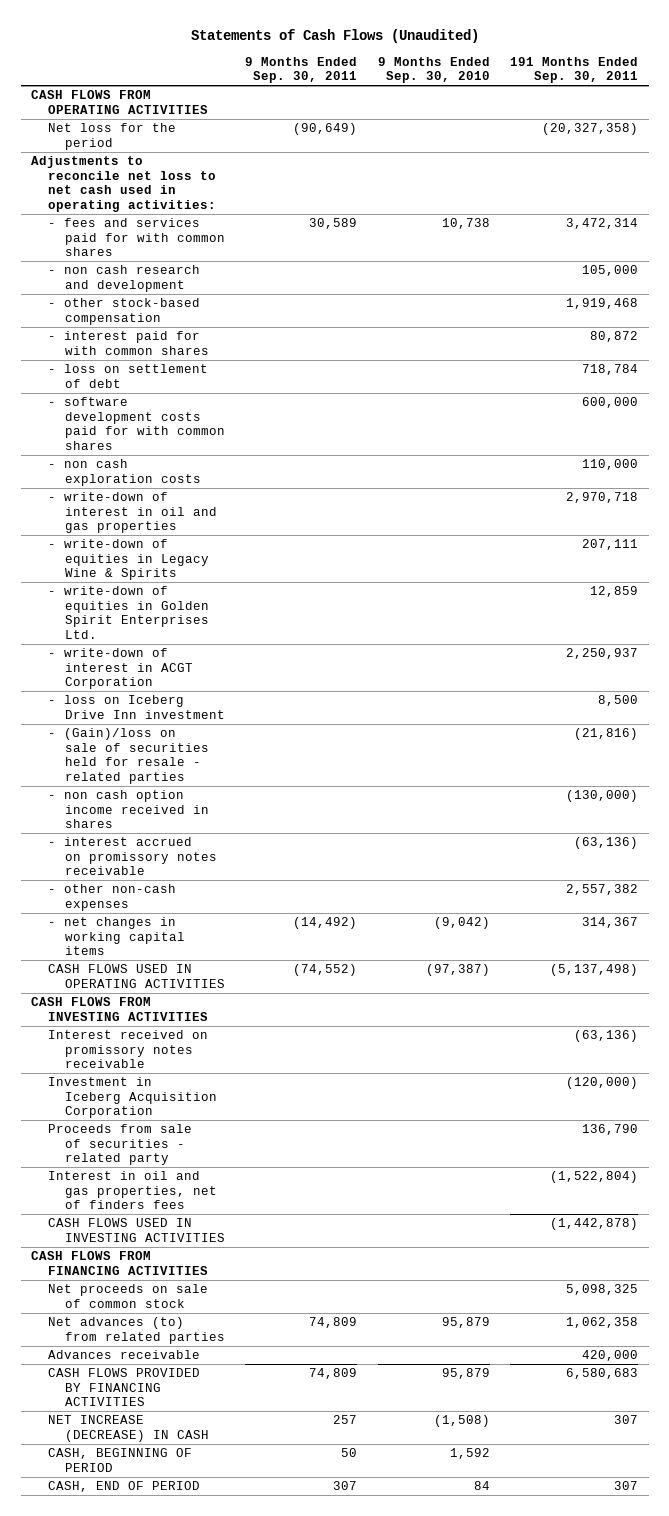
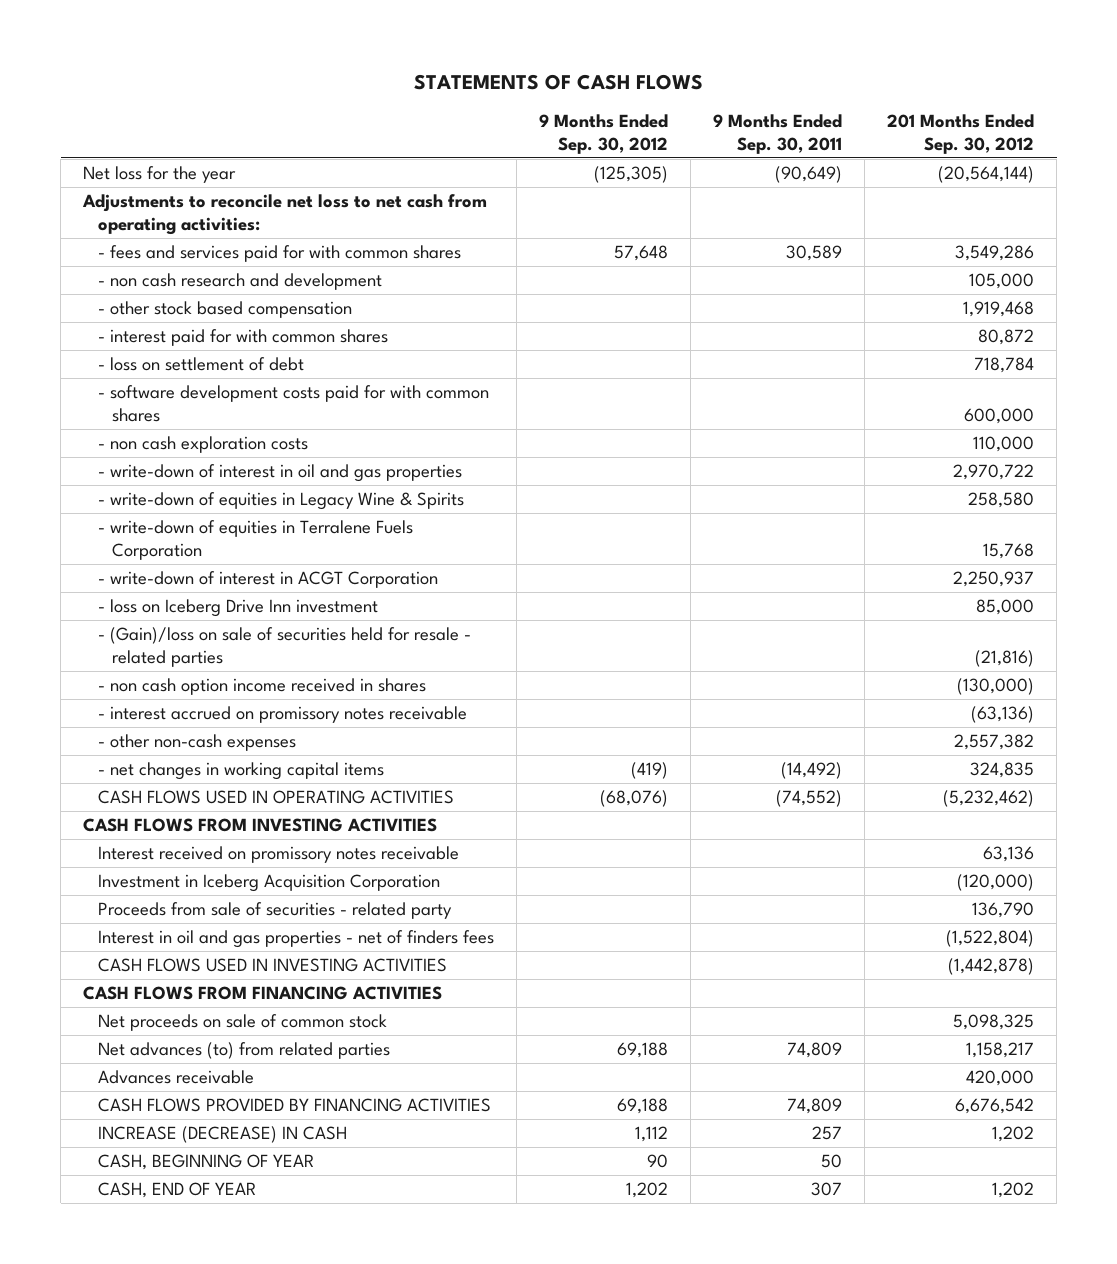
- Statements of Cash Flows (Unaudited)
+ STATEMENTS OF CASH FLOWS
- | 9 Months Ended Sep. 30, 2011 | 9 Months Ended Sep. 30, 2010 | 191 Months Ended Sep. 30, 2011
+ | 9 Months Ended Sep. 30, 2012 | 9 Months Ended Sep. 30, 2011 | 201 Months Ended Sep. 30, 2012
- CASH FLOWS FROM OPERATING ACTIVITIES
- Net loss for the period | (90,649) | | (20,327,358)
- Adjustments to reconcile net loss to net cash used in operating activities:
+ Net loss for the year | (125,305) | (90,649) | (20,564,144)
+ Adjustments to reconcile net loss to net cash from operating activities:
- - other stock-based compensation | | | 1,919,468
+ - other stock based compensation | | | 1,919,468
- - write-down of equities in Golden Spirit Enterprises Ltd. | | | 12,859
+ - write-down of equities in Terralene Fuels Corporation | | | 15,768
- Interest in oil and gas properties, net of finders fees | | | (1,522,804)
+ Interest in oil and gas properties - net of finders fees | | | (1,522,804)
- NET INCREASE (DECREASE) IN CASH | 257 | (1,508) | 307
- CASH, BEGINNING OF PERIOD | 50 | 1,592 |
- CASH, END OF PERIOD | 307 | 84 | 307
+ INCREASE (DECREASE) IN CASH | 1,112 | 257 | 1,202
+ CASH, BEGINNING OF YEAR | 90 | 50 |
+ CASH, END OF YEAR | 1,202 | 307 | 1,202

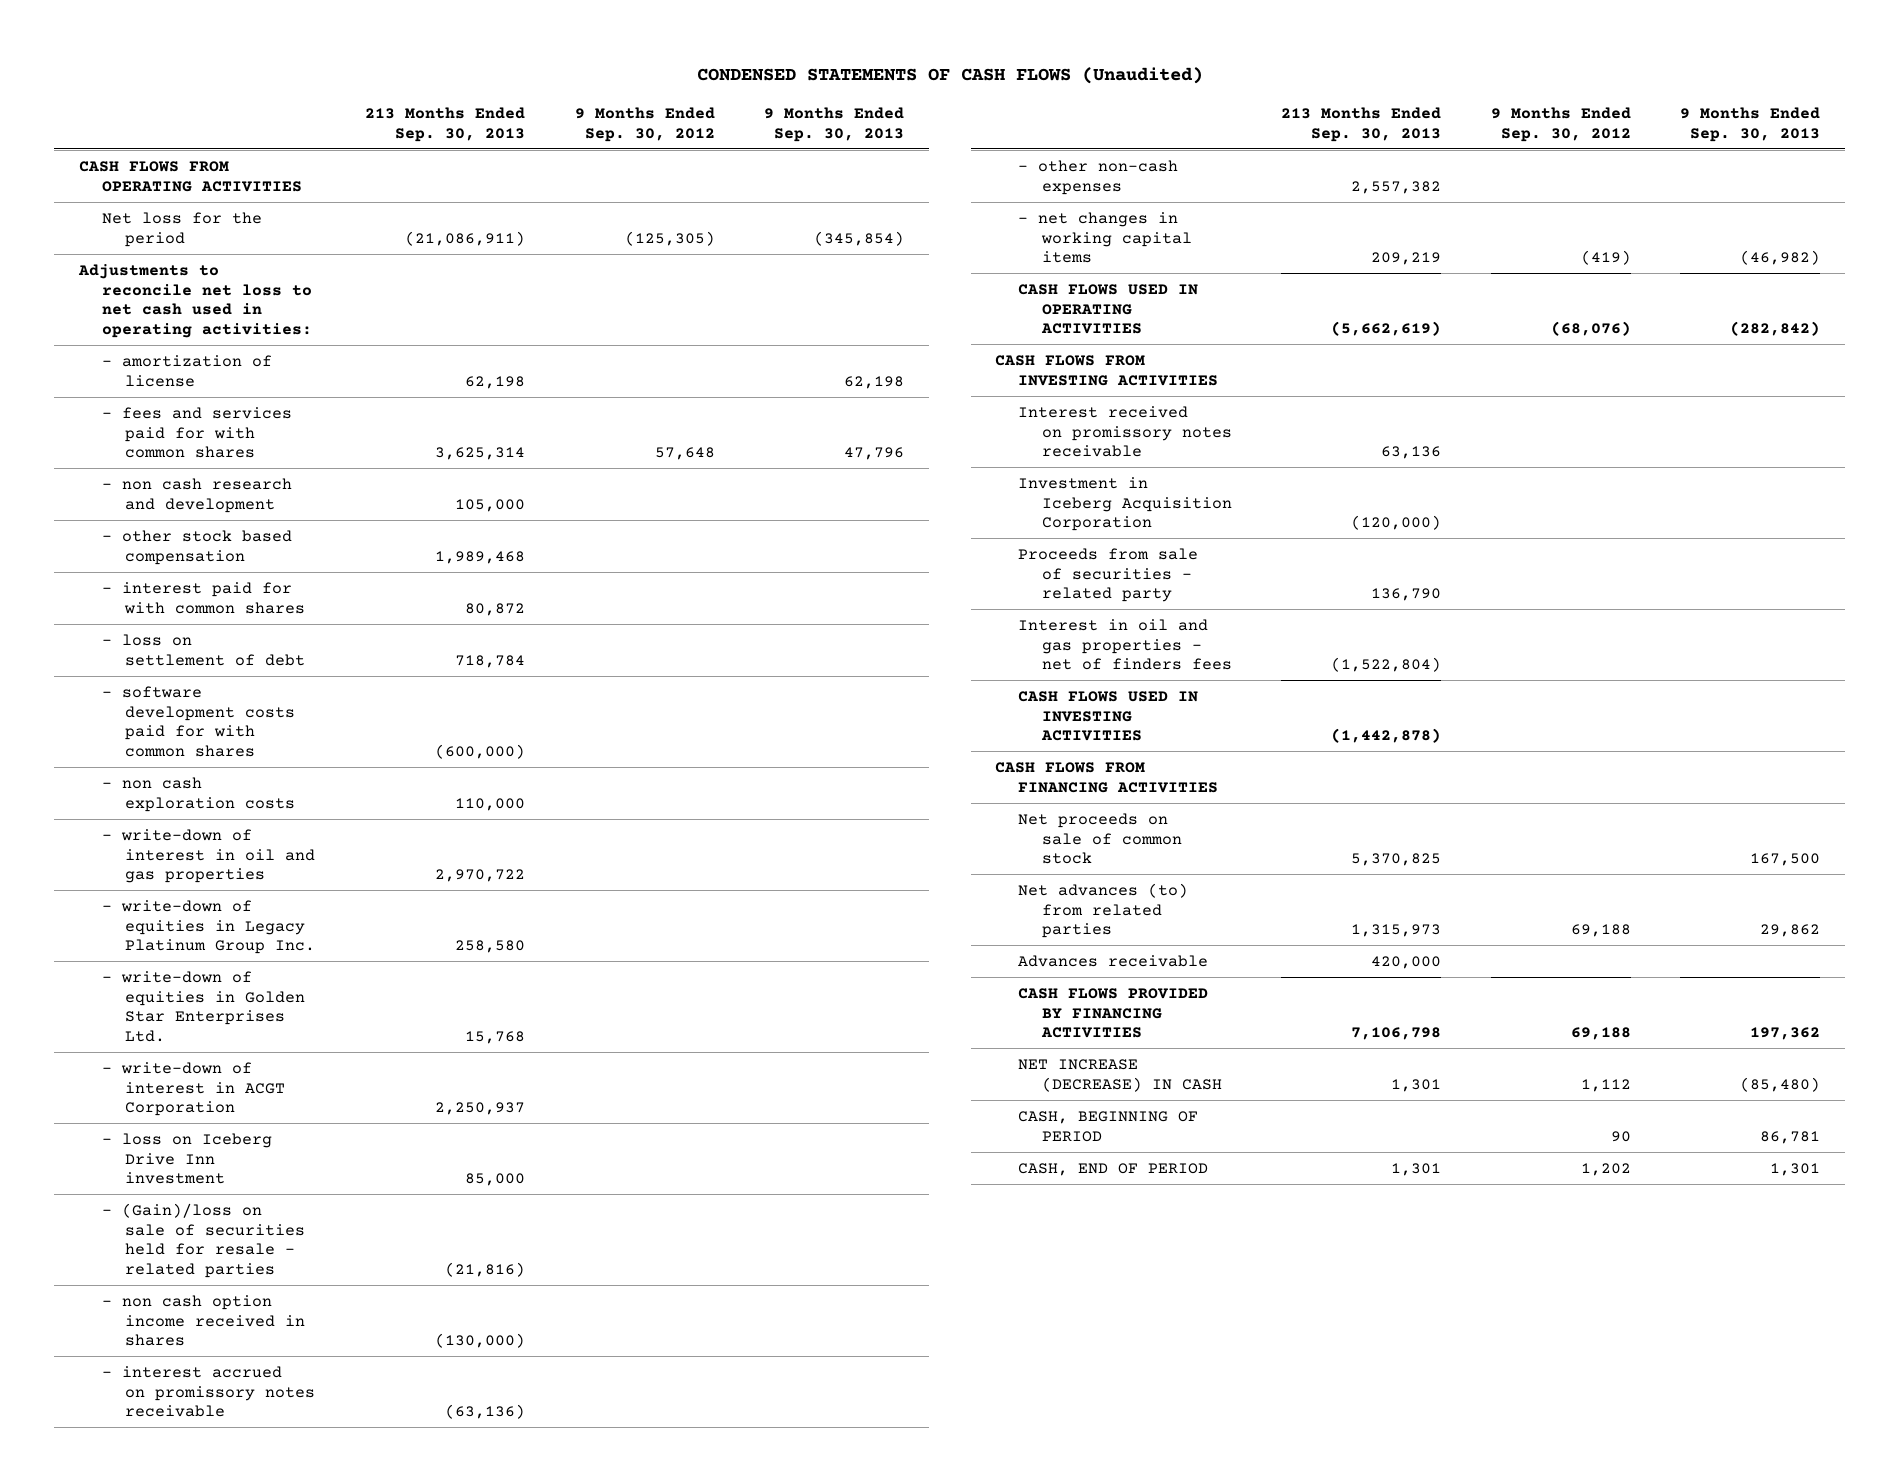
- STATEMENTS OF CASH FLOWS
+ CONDENSED STATEMENTS OF CASH FLOWS (Unaudited)
- | 9 Months Ended Sep. 30, 2012 | 9 Months Ended Sep. 30, 2011 | 201 Months Ended Sep. 30, 2012
+ | 213 Months Ended Sep. 30, 2013 | 9 Months Ended Sep. 30, 2012 | 9 Months Ended Sep. 30, 2013
- Net loss for the year | (125,305) | (90,649) | (20,564,144)
- Adjustments to reconcile net loss to net cash from operating activities:
+ CASH FLOWS FROM OPERATING ACTIVITIES
+ Net loss for the period | (21,086,911) | (125,305) | (345,854)
+ Adjustments to reconcile net loss to net cash used in operating activities:
+ - amortization of license | 62,198 | | 62,198
- - write-down of equities in Legacy Wine & Spirits | | | 258,580
- - write-down of equities in Terralene Fuels Corporation | | | 15,768
+ - write-down of equities in Legacy Platinum Group Inc. | 258,580 | |
+ - write-down of equities in Golden Star Enterprises Ltd. | 15,768 | |
- INCREASE (DECREASE) IN CASH | 1,112 | 257 | 1,202
- CASH, BEGINNING OF YEAR | 90 | 50 |
- CASH, END OF YEAR | 1,202 | 307 | 1,202
+ NET INCREASE (DECREASE) IN CASH | 1,301 | 1,112 | (85,480)
+ CASH, BEGINNING OF PERIOD | | 90 | 86,781
+ CASH, END OF PERIOD | 1,301 | 1,202 | 1,301

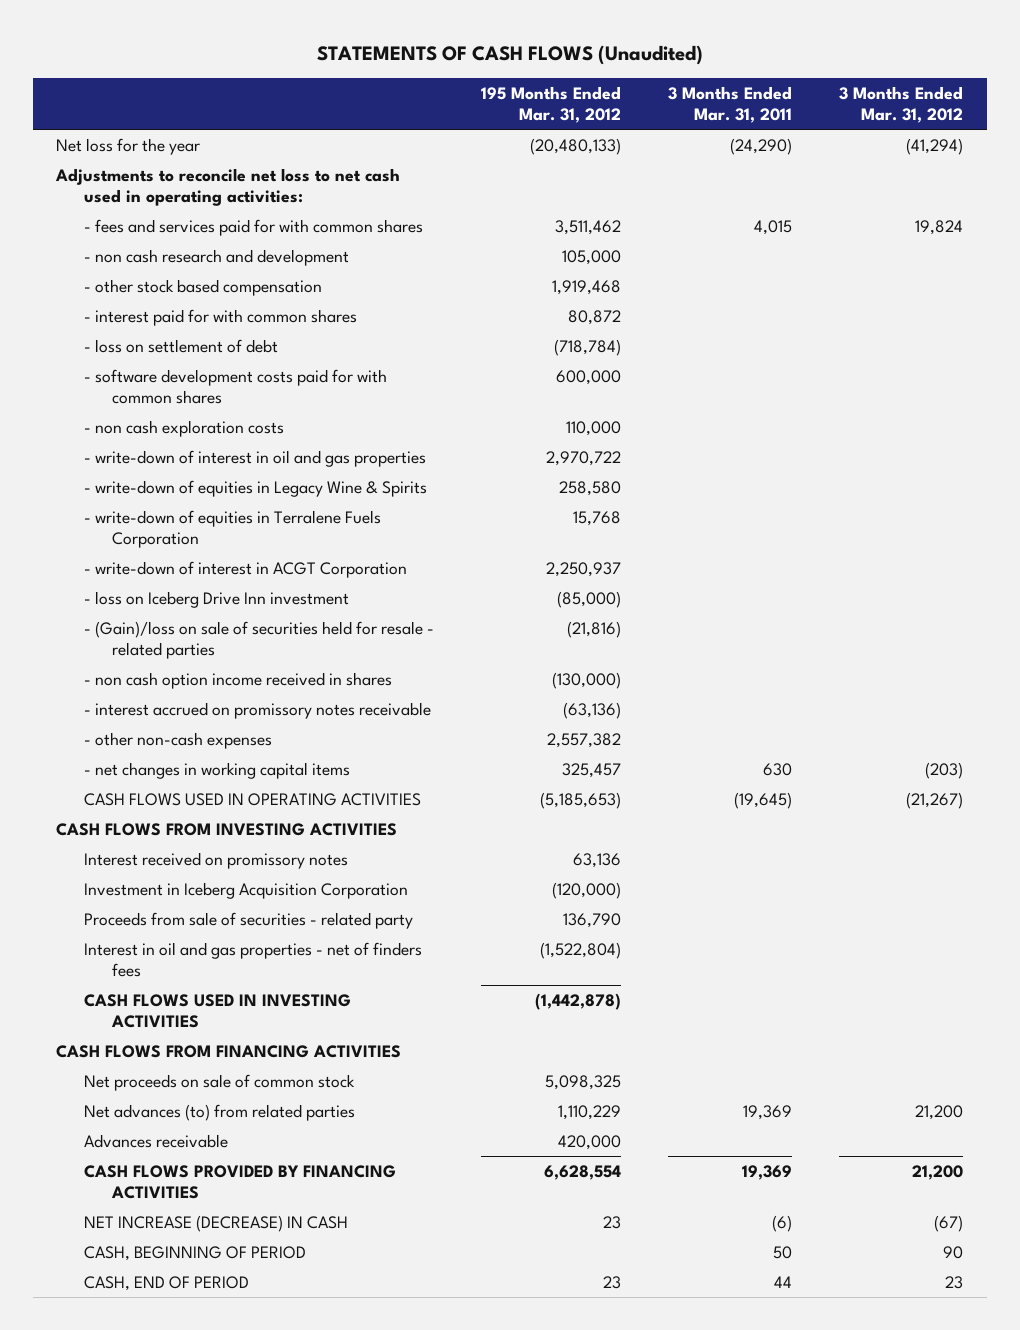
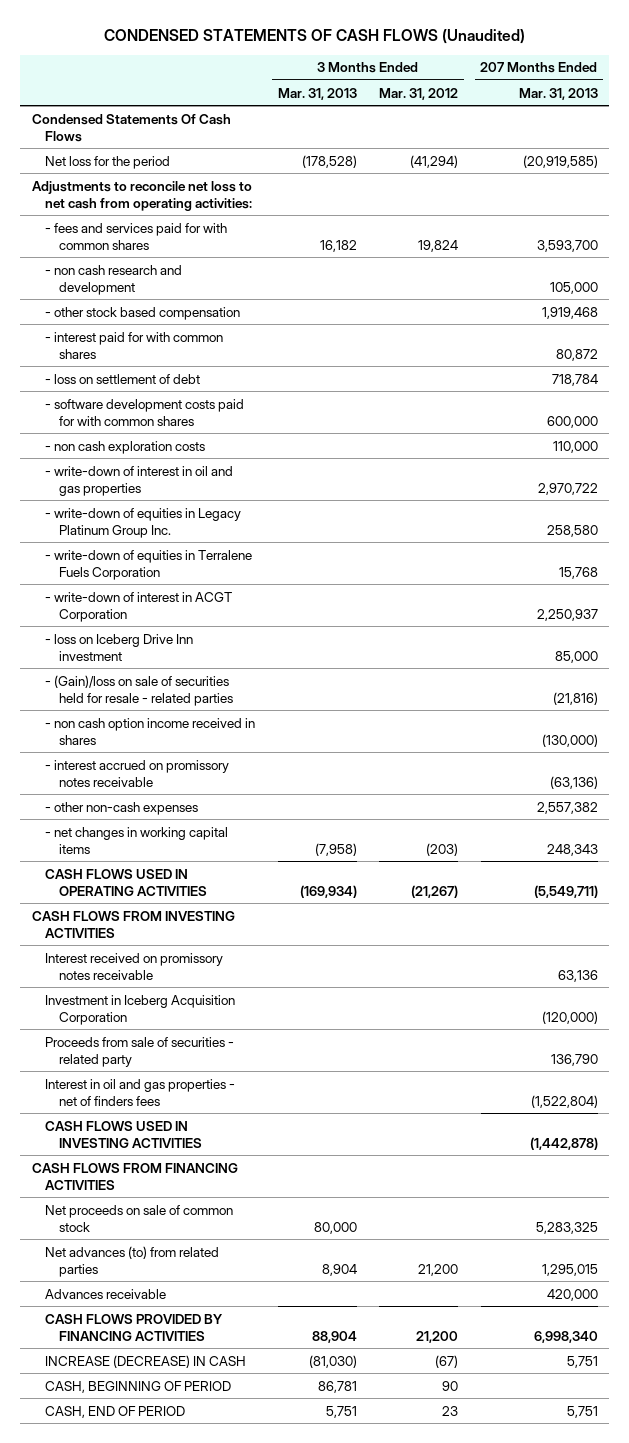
- STATEMENTS OF CASH FLOWS (Unaudited)
+ CONDENSED STATEMENTS OF CASH FLOWS (Unaudited)
- | 195 Months Ended Mar. 31, 2012 | 3 Months Ended Mar. 31, 2011 | 3 Months Ended Mar. 31, 2012
+ | 3 Months Ended Mar. 31, 2013 | 3 Months Ended Mar. 31, 2012 | 207 Months Ended Mar. 31, 2013
- Net loss for the year | (20,480,133) | (24,290) | (41,294)
- Adjustments to reconcile net loss to net cash used in operating activities:
+ Condensed Statements Of Cash Flows
+ Net loss for the period | (178,528) | (41,294) | (20,919,585)
+ Adjustments to reconcile net loss to net cash from operating activities:
- - write-down of equities in Legacy Wine & Spirits | 258,580 | |
+ - write-down of equities in Legacy Platinum Group Inc. | | | 258,580
- Interest received on promissory notes | 63,136 | |
+ Interest received on promissory notes receivable | | | 63,136
- NET INCREASE (DECREASE) IN CASH | 23 | (6) | (67)
+ INCREASE (DECREASE) IN CASH | (81,030) | (67) | 5,751

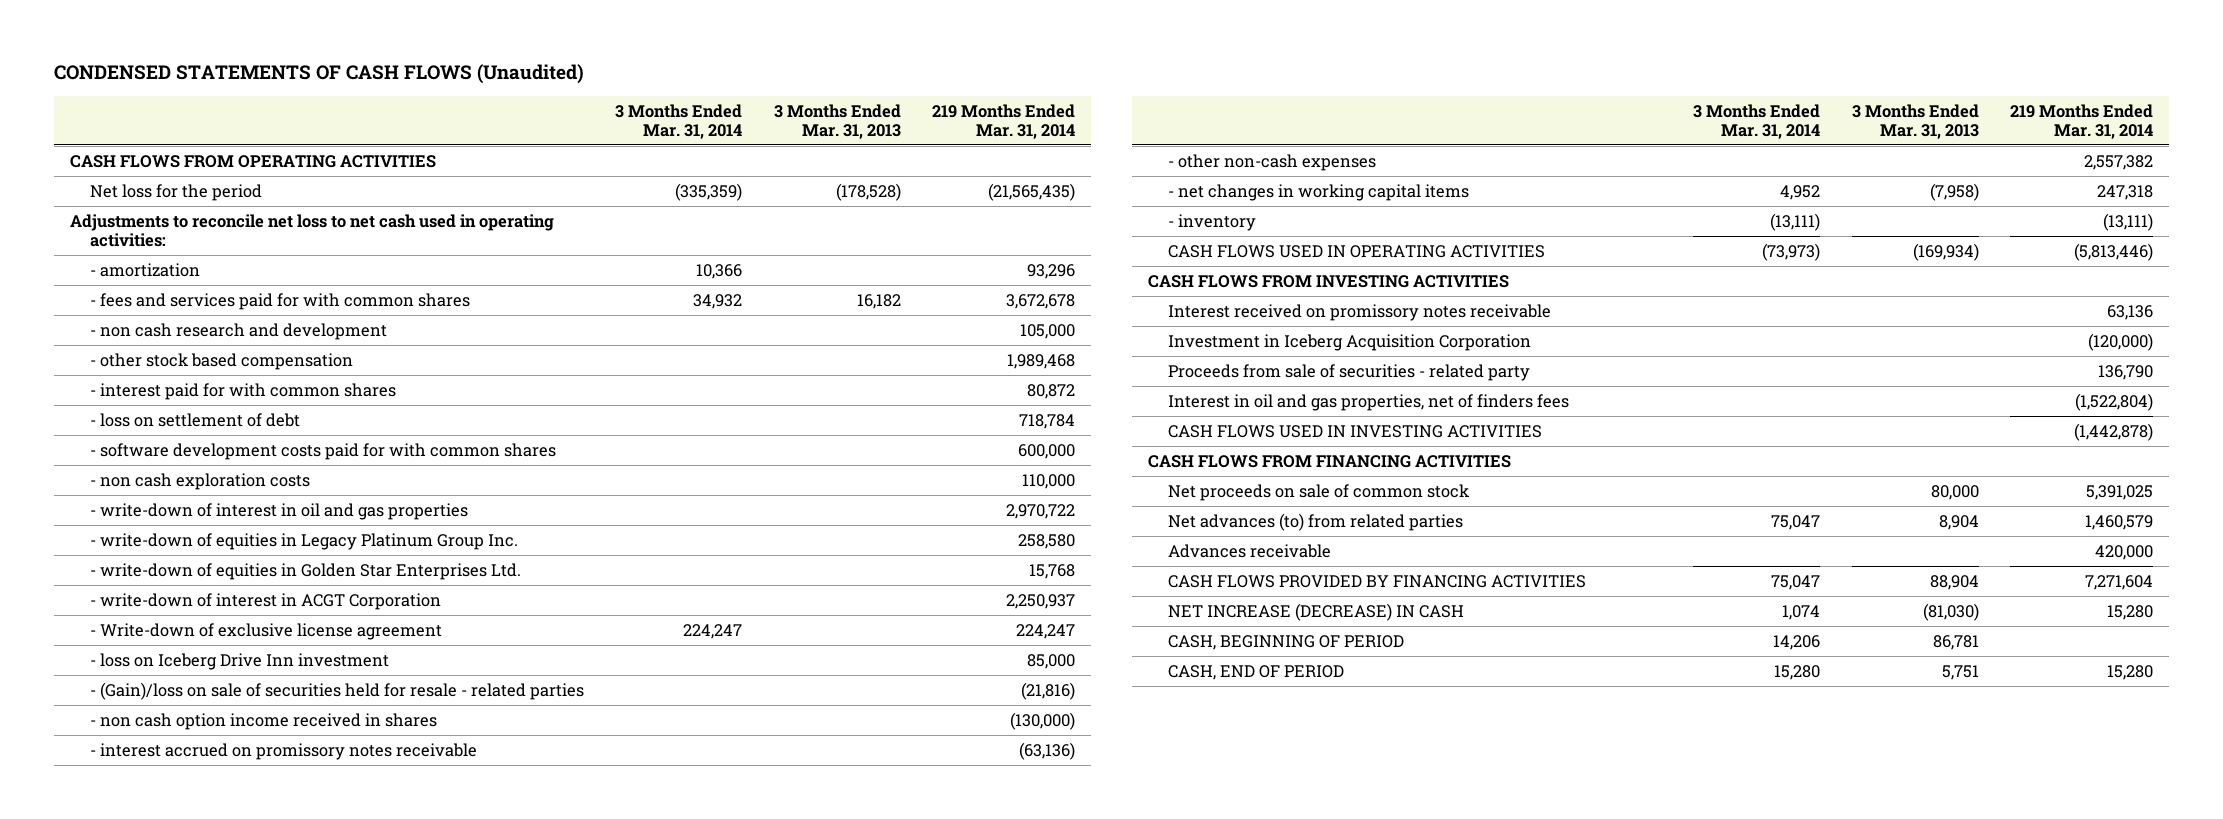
- | 3 Months Ended Mar. 31, 2013 | 3 Months Ended Mar. 31, 2012 | 207 Months Ended Mar. 31, 2013
+ | 3 Months Ended Mar. 31, 2014 | 3 Months Ended Mar. 31, 2013 | 219 Months Ended Mar. 31, 2014
- Condensed Statements Of Cash Flows
+ CASH FLOWS FROM OPERATING ACTIVITIES
- Adjustments to reconcile net loss to net cash from operating activities:
+ Adjustments to reconcile net loss to net cash used in operating activities:
+ - amortization | 10,366 | | 93,296
- - write-down of equities in Terralene Fuels Corporation | | | 15,768
+ - write-down of equities in Golden Star Enterprises Ltd. | | | 15,768
+ - Write-down of exclusive license agreement | 224,247 | | 224,247
+ - inventory | (13,111) | | (13,111)
- Interest in oil and gas properties - net of finders fees | | | (1,522,804)
+ Interest in oil and gas properties, net of finders fees | | | (1,522,804)
- INCREASE (DECREASE) IN CASH | (81,030) | (67) | 5,751
+ NET INCREASE (DECREASE) IN CASH | 1,074 | (81,030) | 15,280

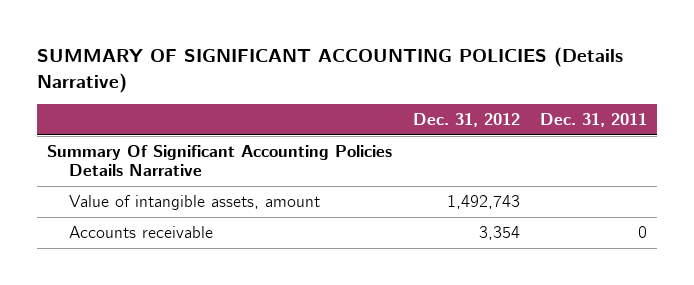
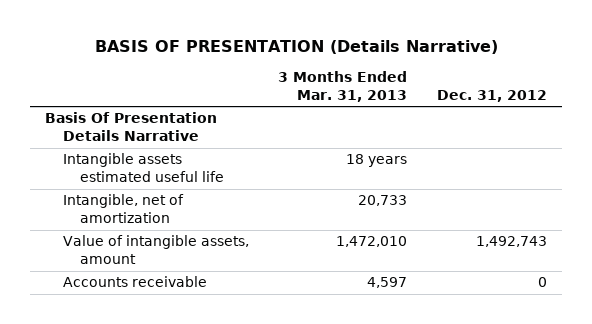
- SUMMARY OF SIGNIFICANT ACCOUNTING POLICIES (Details Narrative)
+ BASIS OF PRESENTATION (Details Narrative)
- | Dec. 31, 2012 | Dec. 31, 2011
+ | 3 Months Ended Mar. 31, 2013 | Dec. 31, 2012
- Summary Of Significant Accounting Policies Details Narrative
+ Basis Of Presentation Details Narrative
+ Intangible assets estimated useful life | 18 years |
+ Intangible, net of amortization | 20,733 |
- Accounts receivable | 3,354 | 0
+ Accounts receivable | 4,597 | 0

